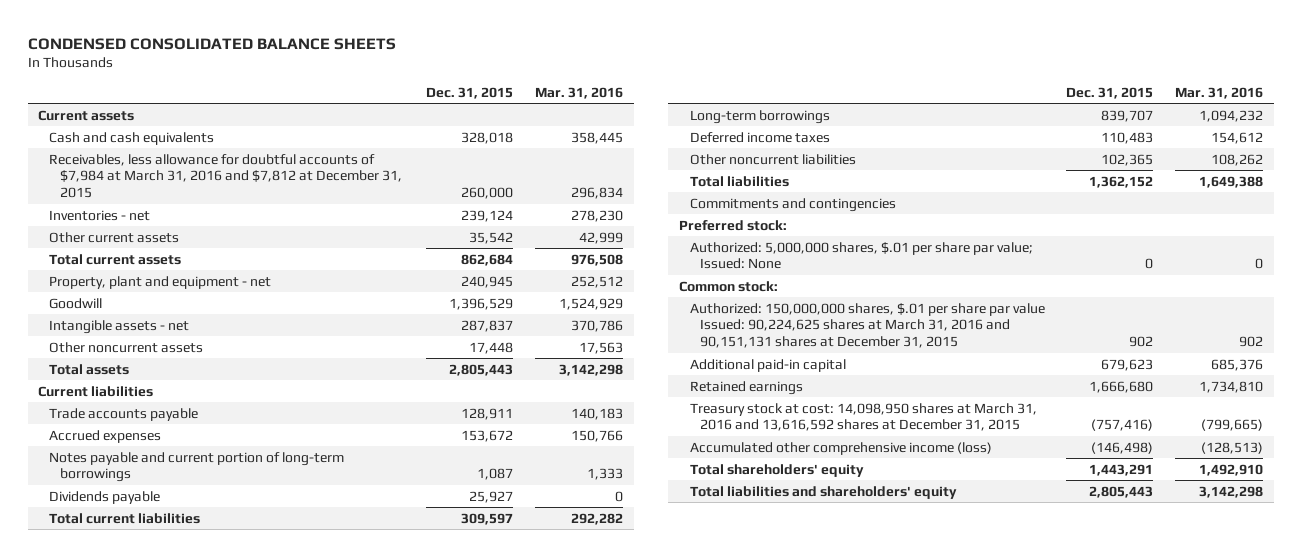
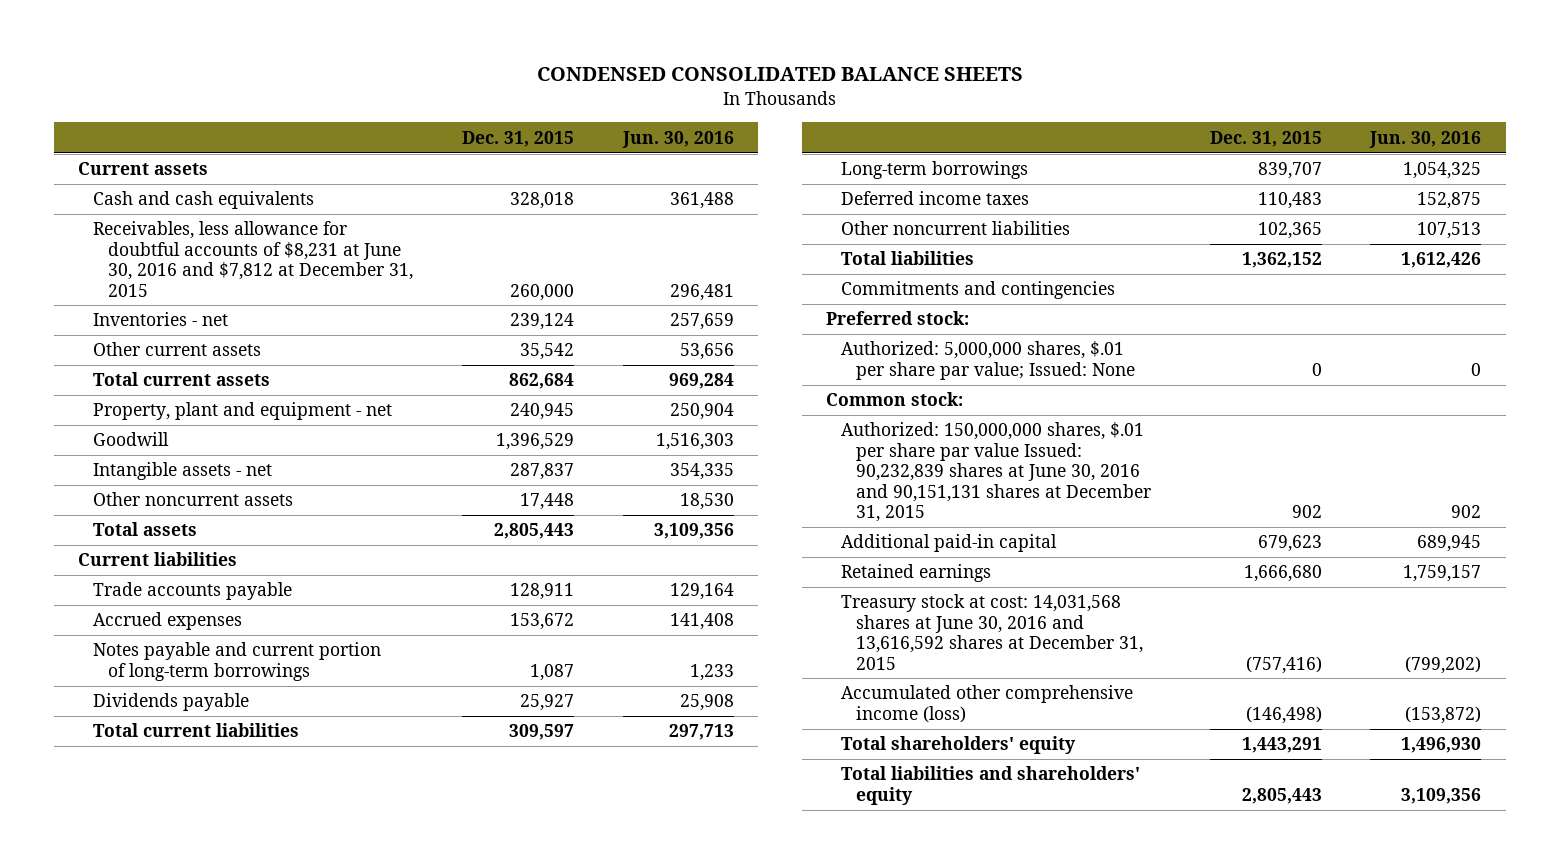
- | Dec. 31, 2015 | Mar. 31, 2016
+ | Dec. 31, 2015 | Jun. 30, 2016
- Receivables, less allowance for doubtful accounts of $7,984 at March 31, 2016 and $7,812 at December 31, 2015 | 260,000 | 296,834
+ Receivables, less allowance for doubtful accounts of $8,231 at June 30, 2016 and $7,812 at December 31, 2015 | 260,000 | 296,481
- Authorized: 150,000,000 shares, $.01 per share par value Issued: 90,224,625 shares at March 31, 2016 and 90,151,131 shares at December 31, 2015 | 902 | 902
+ Authorized: 150,000,000 shares, $.01 per share par value Issued: 90,232,839 shares at June 30, 2016 and 90,151,131 shares at December 31, 2015 | 902 | 902
- Treasury stock at cost: 14,098,950 shares at March 31, 2016 and 13,616,592 shares at December 31, 2015 | (757,416) | (799,665)
+ Treasury stock at cost: 14,031,568 shares at June 30, 2016 and 13,616,592 shares at December 31, 2015 | (757,416) | (799,202)

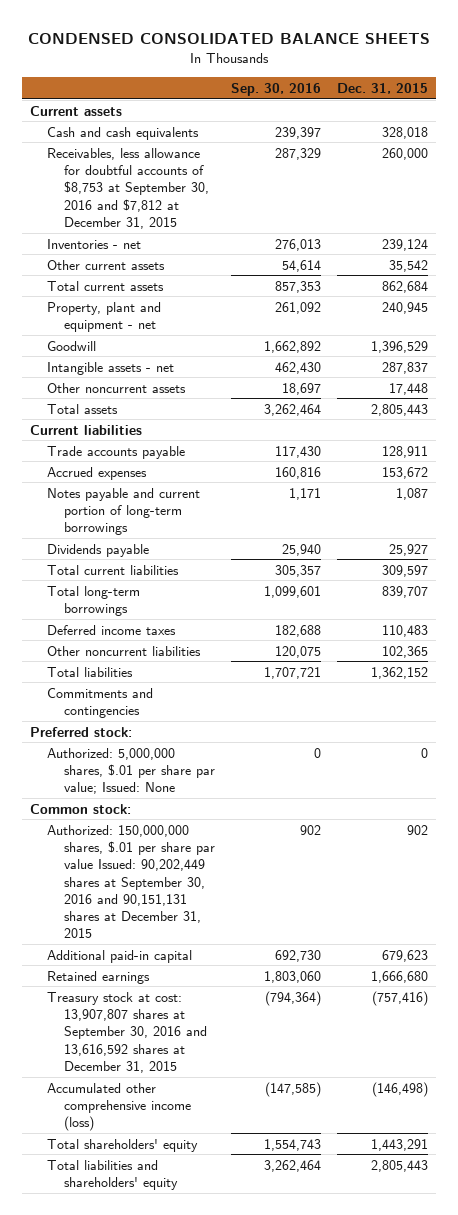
- | Dec. 31, 2015 | Jun. 30, 2016
+ | Sep. 30, 2016 | Dec. 31, 2015
- Receivables, less allowance for doubtful accounts of $8,231 at June 30, 2016 and $7,812 at December 31, 2015 | 260,000 | 296,481
+ Receivables, less allowance for doubtful accounts of $8,753 at September 30, 2016 and $7,812 at December 31, 2015 | 287,329 | 260,000
- Long-term borrowings | 839,707 | 1,054,325
+ Total long-term borrowings | 1,099,601 | 839,707
- Authorized: 150,000,000 shares, $.01 per share par value Issued: 90,232,839 shares at June 30, 2016 and 90,151,131 shares at December 31, 2015 | 902 | 902
+ Authorized: 150,000,000 shares, $.01 per share par value Issued: 90,202,449 shares at September 30, 2016 and 90,151,131 shares at December 31, 2015 | 902 | 902
- Treasury stock at cost: 14,031,568 shares at June 30, 2016 and 13,616,592 shares at December 31, 2015 | (757,416) | (799,202)
+ Treasury stock at cost: 13,907,807 shares at September 30, 2016 and 13,616,592 shares at December 31, 2015 | (794,364) | (757,416)

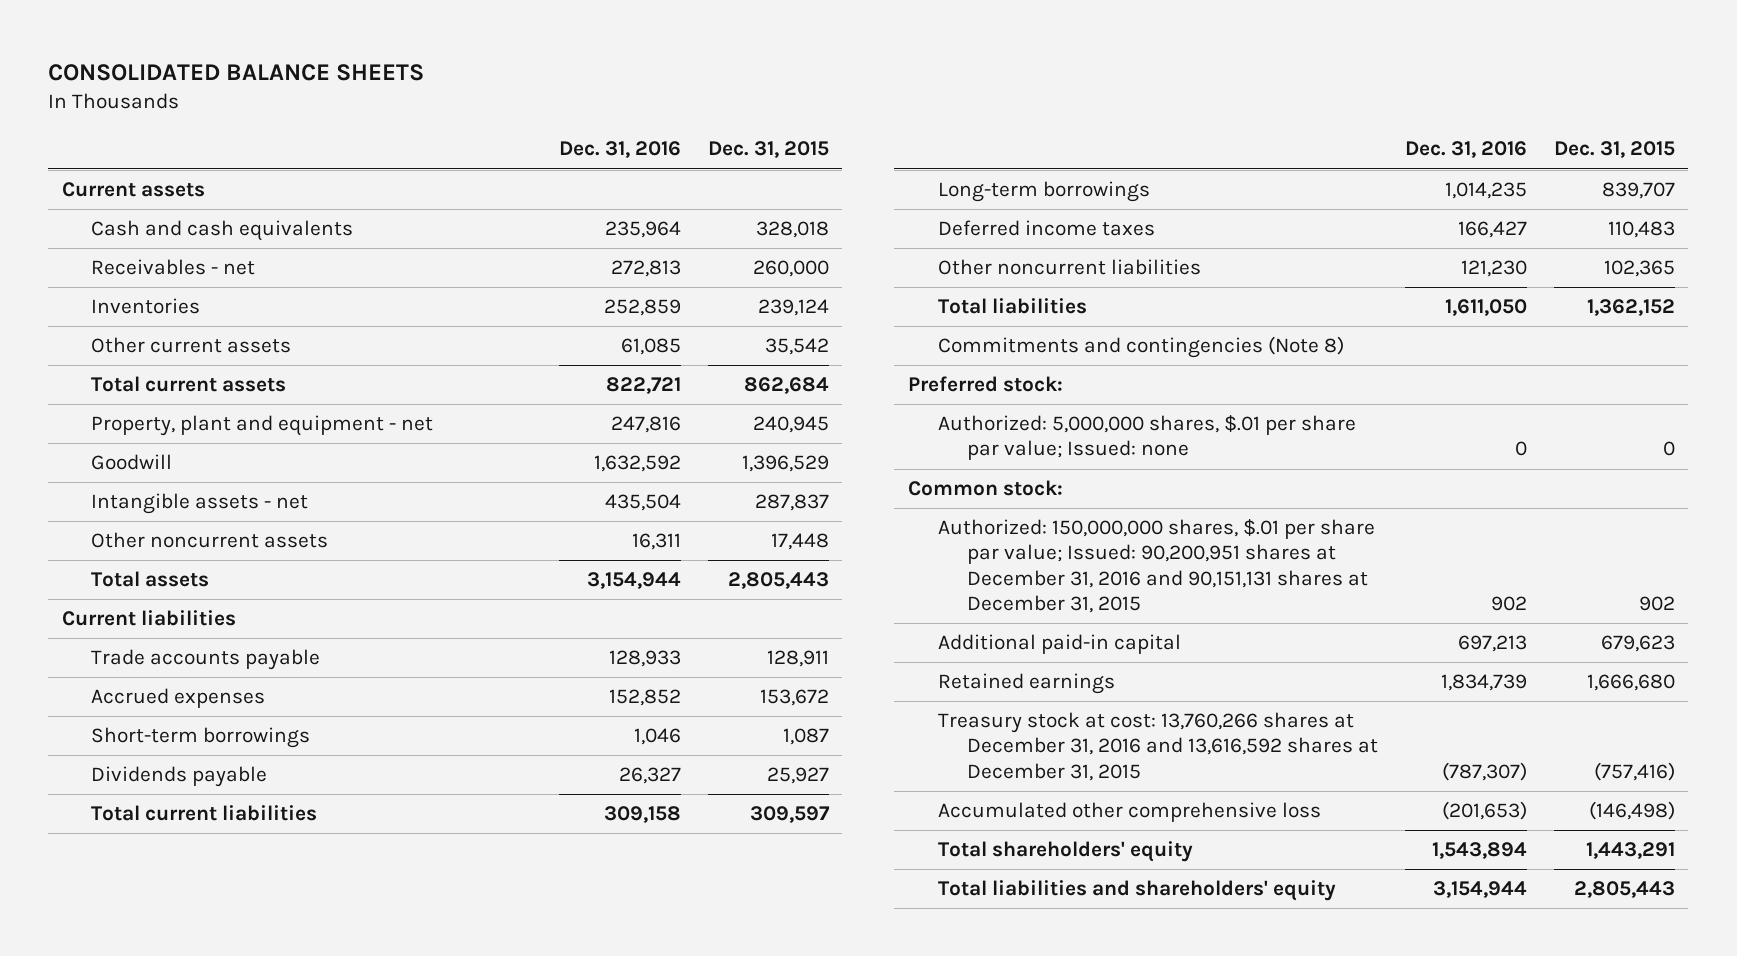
- CONDENSED CONSOLIDATED BALANCE SHEETS
+ CONSOLIDATED BALANCE SHEETS
- | Sep. 30, 2016 | Dec. 31, 2015
+ | Dec. 31, 2016 | Dec. 31, 2015
- Receivables, less allowance for doubtful accounts of $8,753 at September 30, 2016 and $7,812 at December 31, 2015 | 287,329 | 260,000
- Inventories - net | 276,013 | 239,124
+ Receivables - net | 272,813 | 260,000
+ Inventories | 252,859 | 239,124
- Notes payable and current portion of long-term borrowings | 1,171 | 1,087
+ Short-term borrowings | 1,046 | 1,087
- Total long-term borrowings | 1,099,601 | 839,707
+ Long-term borrowings | 1,014,235 | 839,707
- Commitments and contingencies
+ Commitments and contingencies (Note 8)
- Authorized: 5,000,000 shares, $.01 per share par value; Issued: None | 0 | 0
+ Authorized: 5,000,000 shares, $.01 per share par value; Issued: none | 0 | 0
- Authorized: 150,000,000 shares, $.01 per share par value Issued: 90,202,449 shares at September 30, 2016 and 90,151,131 shares at December 31, 2015 | 902 | 902
+ Authorized: 150,000,000 shares, $.01 per share par value; Issued: 90,200,951 shares at December 31, 2016 and 90,151,131 shares at December 31, 2015 | 902 | 902
- Treasury stock at cost: 13,907,807 shares at September 30, 2016 and 13,616,592 shares at December 31, 2015 | (794,364) | (757,416)
- Accumulated other comprehensive income (loss) | (147,585) | (146,498)
+ Treasury stock at cost: 13,760,266 shares at December 31, 2016 and 13,616,592 shares at December 31, 2015 | (787,307) | (757,416)
+ Accumulated other comprehensive loss | (201,653) | (146,498)

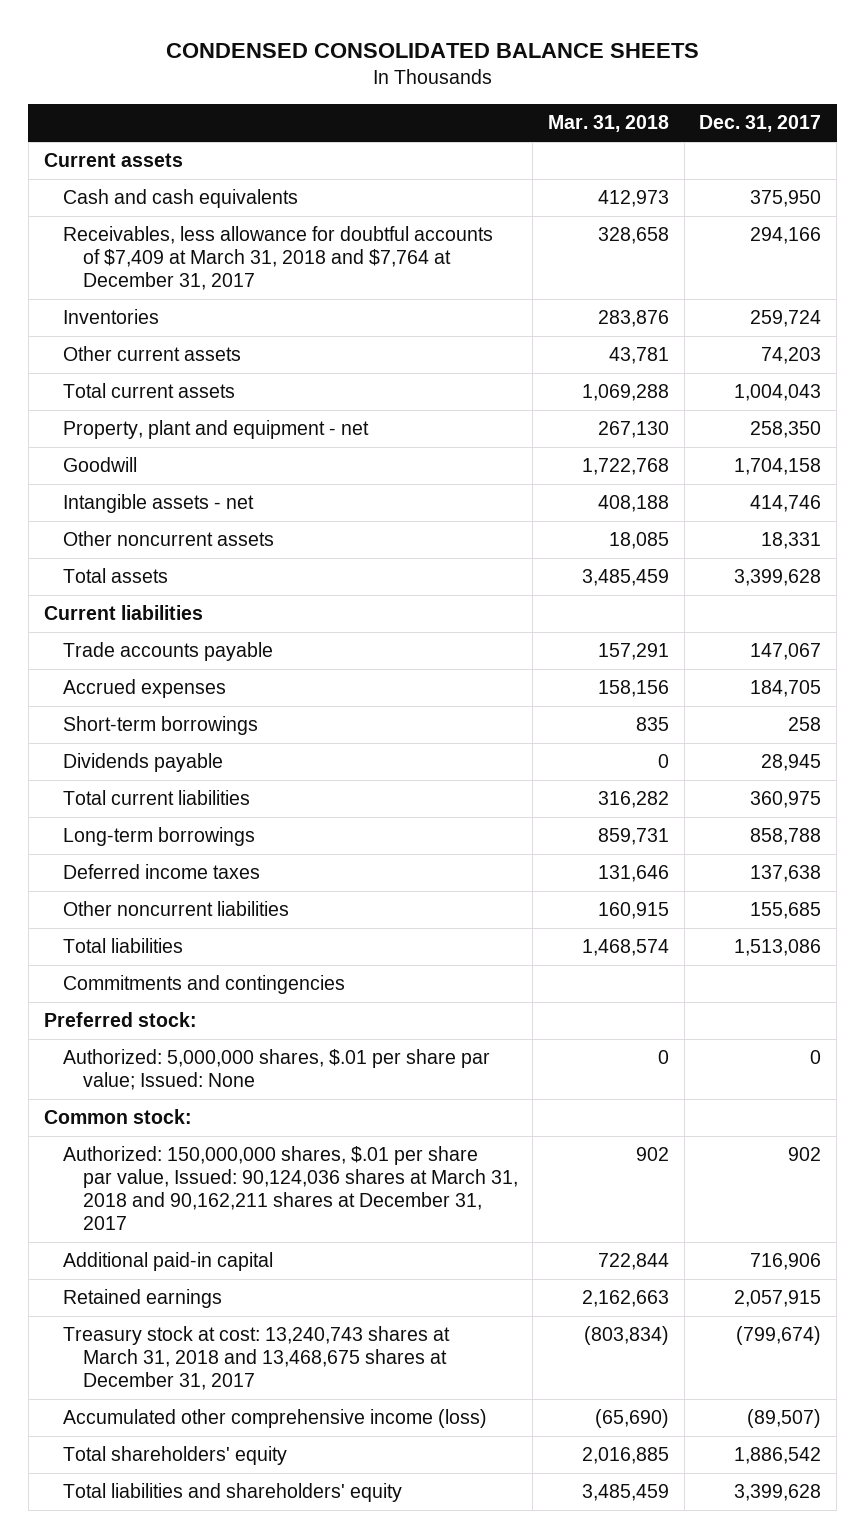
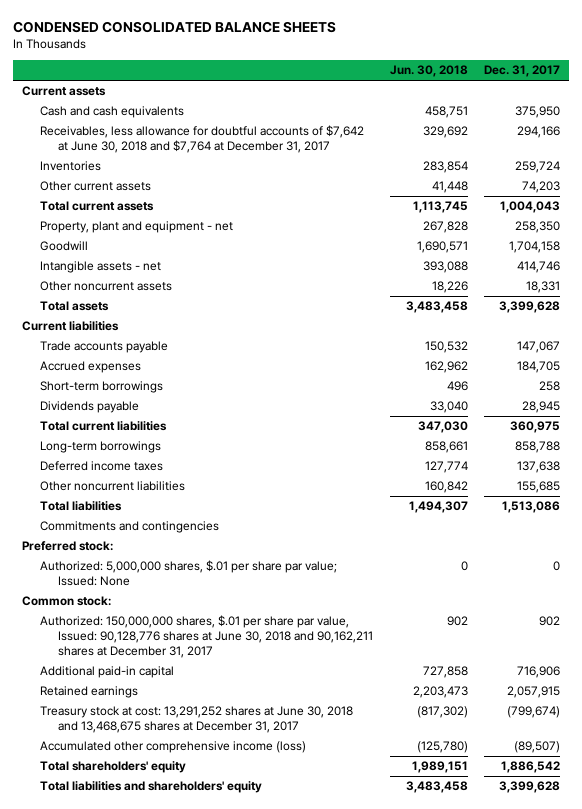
- | Mar. 31, 2018 | Dec. 31, 2017
+ | Jun. 30, 2018 | Dec. 31, 2017
- Receivables, less allowance for doubtful accounts of $7,409 at March 31, 2018 and $7,764 at December 31, 2017 | 328,658 | 294,166
+ Receivables, less allowance for doubtful accounts of $7,642 at June 30, 2018 and $7,764 at December 31, 2017 | 329,692 | 294,166
- Authorized: 150,000,000 shares, $.01 per share par value, Issued: 90,124,036 shares at March 31, 2018 and 90,162,211 shares at December 31, 2017 | 902 | 902
+ Authorized: 150,000,000 shares, $.01 per share par value, Issued: 90,128,776 shares at June 30, 2018 and 90,162,211 shares at December 31, 2017 | 902 | 902
- Treasury stock at cost: 13,240,743 shares at March 31, 2018 and 13,468,675 shares at December 31, 2017 | (803,834) | (799,674)
+ Treasury stock at cost: 13,291,252 shares at June 30, 2018 and 13,468,675 shares at December 31, 2017 | (817,302) | (799,674)

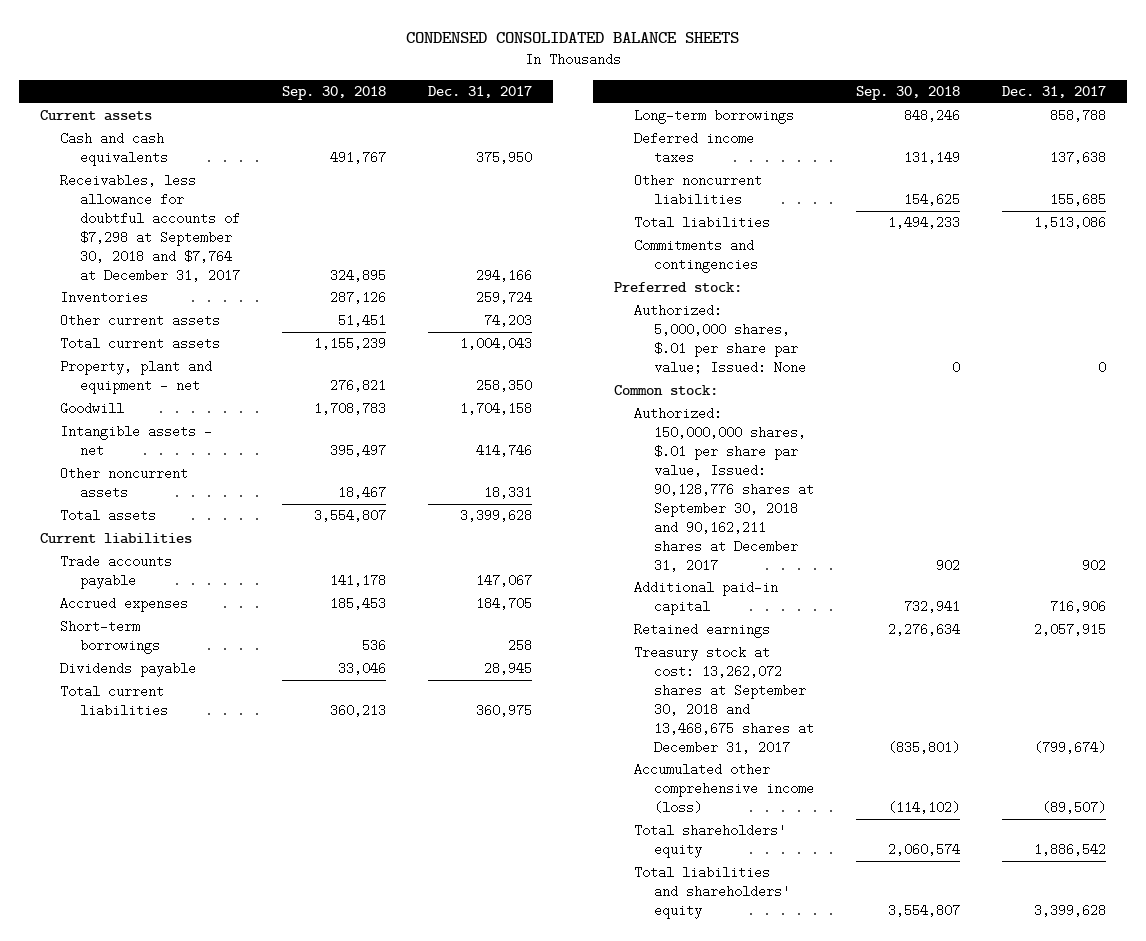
- | Jun. 30, 2018 | Dec. 31, 2017
+ | Sep. 30, 2018 | Dec. 31, 2017
- Receivables, less allowance for doubtful accounts of $7,642 at June 30, 2018 and $7,764 at December 31, 2017 | 329,692 | 294,166
+ Receivables, less allowance for doubtful accounts of $7,298 at September 30, 2018 and $7,764 at December 31, 2017 | 324,895 | 294,166
- Authorized: 150,000,000 shares, $.01 per share par value, Issued: 90,128,776 shares at June 30, 2018 and 90,162,211 shares at December 31, 2017 | 902 | 902
+ Authorized: 150,000,000 shares, $.01 per share par value, Issued: 90,128,776 shares at September 30, 2018 and 90,162,211 shares at December 31, 2017 | 902 | 902
- Treasury stock at cost: 13,291,252 shares at June 30, 2018 and 13,468,675 shares at December 31, 2017 | (817,302) | (799,674)
+ Treasury stock at cost: 13,262,072 shares at September 30, 2018 and 13,468,675 shares at December 31, 2017 | (835,801) | (799,674)

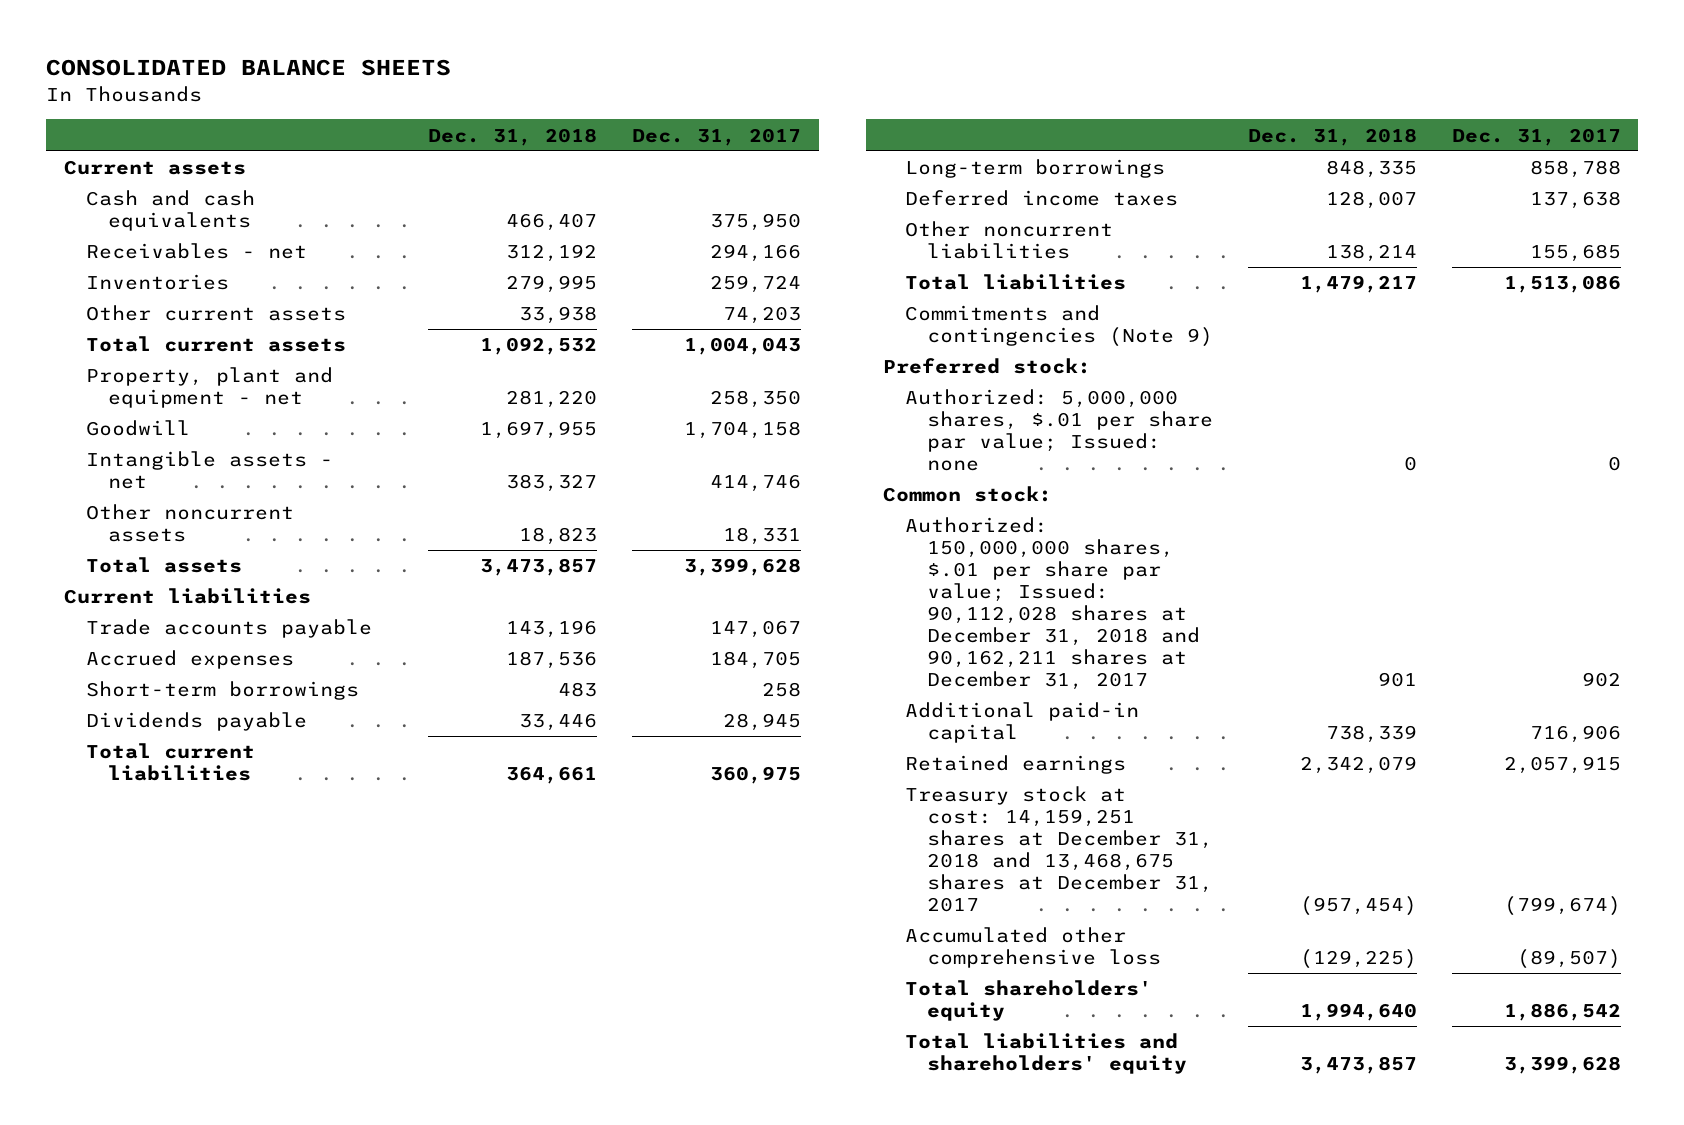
- CONDENSED CONSOLIDATED BALANCE SHEETS
+ CONSOLIDATED BALANCE SHEETS
- | Sep. 30, 2018 | Dec. 31, 2017
+ | Dec. 31, 2018 | Dec. 31, 2017
- Receivables, less allowance for doubtful accounts of $7,298 at September 30, 2018 and $7,764 at December 31, 2017 | 324,895 | 294,166
+ Receivables - net | 312,192 | 294,166
- Commitments and contingencies
+ Commitments and contingencies (Note 9)
- Authorized: 5,000,000 shares, $.01 per share par value; Issued: None | 0 | 0
+ Authorized: 5,000,000 shares, $.01 per share par value; Issued: none | 0 | 0
- Authorized: 150,000,000 shares, $.01 per share par value, Issued: 90,128,776 shares at September 30, 2018 and 90,162,211 shares at December 31, 2017 | 902 | 902
+ Authorized: 150,000,000 shares, $.01 per share par value; Issued: 90,112,028 shares at December 31, 2018 and 90,162,211 shares at December 31, 2017 | 901 | 902
- Treasury stock at cost: 13,262,072 shares at September 30, 2018 and 13,468,675 shares at December 31, 2017 | (835,801) | (799,674)
- Accumulated other comprehensive income (loss) | (114,102) | (89,507)
+ Treasury stock at cost: 14,159,251 shares at December 31, 2018 and 13,468,675 shares at December 31, 2017 | (957,454) | (799,674)
+ Accumulated other comprehensive loss | (129,225) | (89,507)

